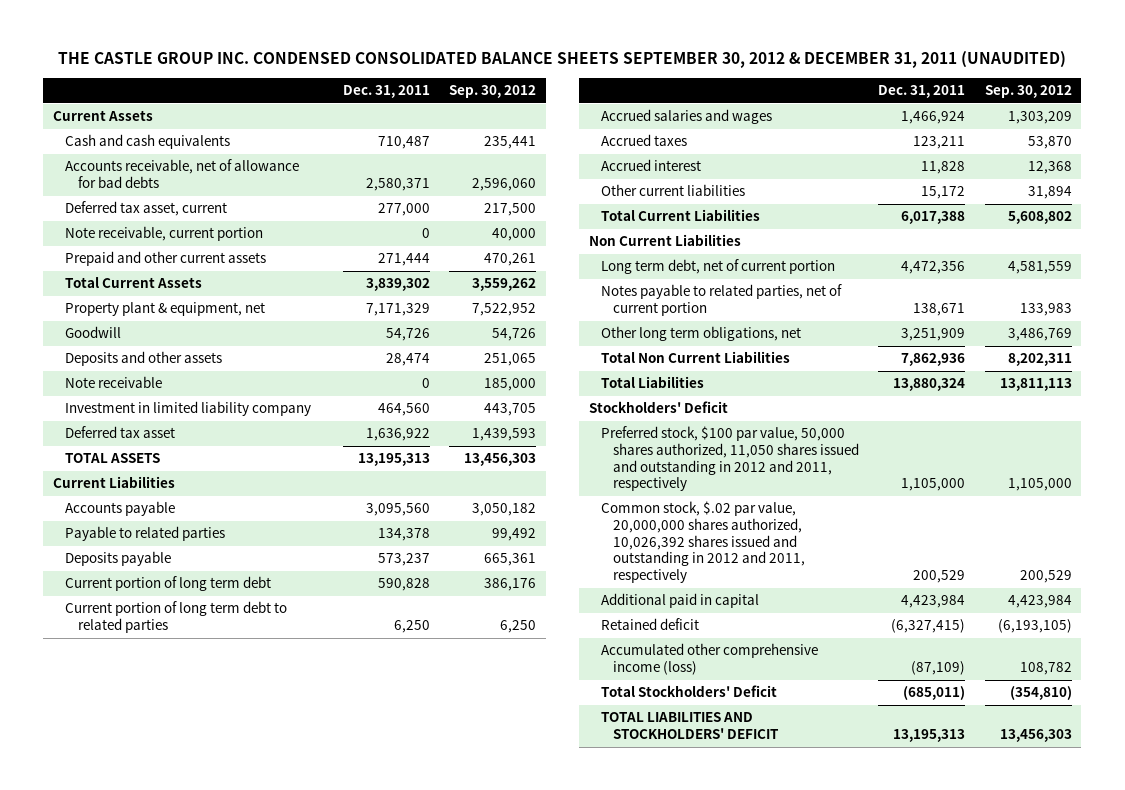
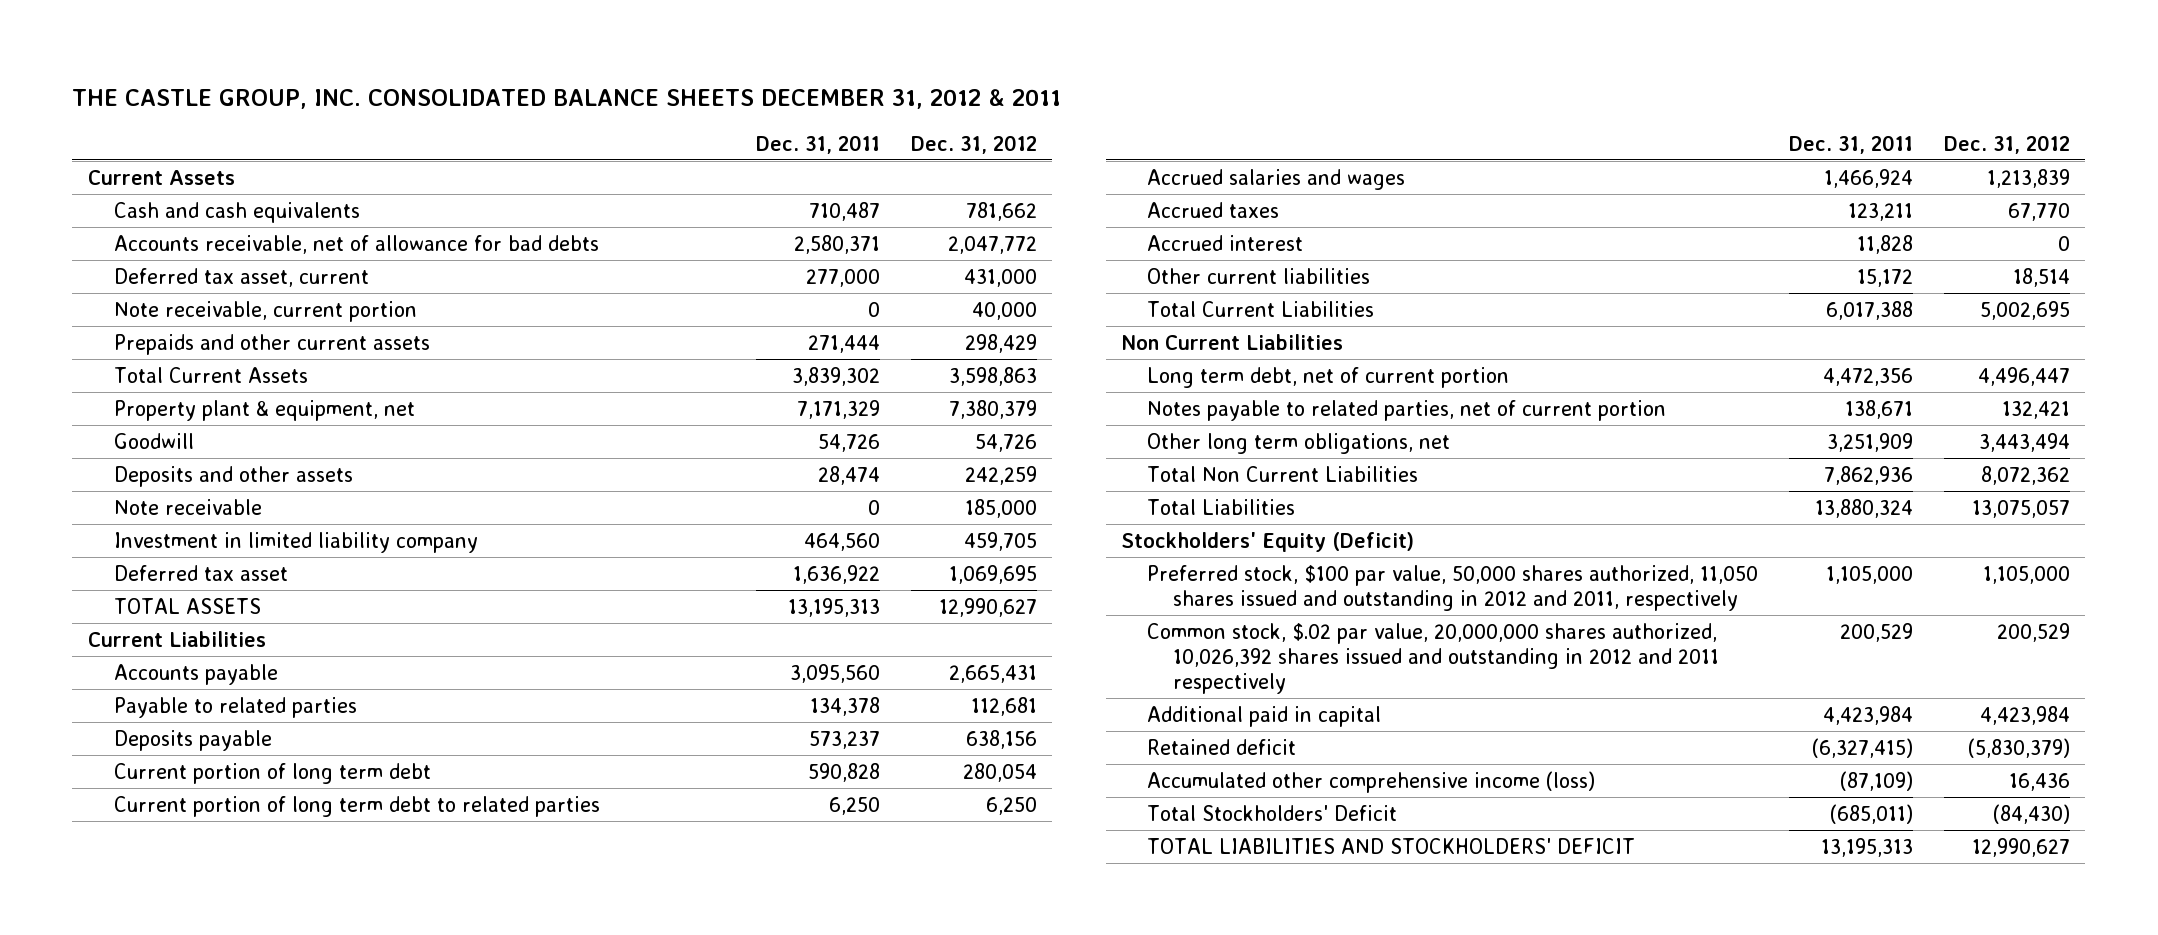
- THE CASTLE GROUP INC. CONDENSED CONSOLIDATED BALANCE SHEETS SEPTEMBER 30, 2012 & DECEMBER 31, 2011 (UNAUDITED)
+ THE CASTLE GROUP, INC. CONSOLIDATED BALANCE SHEETS DECEMBER 31, 2012 & 2011
- | Dec. 31, 2011 | Sep. 30, 2012
+ | Dec. 31, 2011 | Dec. 31, 2012
- Prepaid and other current assets | 271,444 | 470,261
+ Prepaids and other current assets | 271,444 | 298,429
- Stockholders' Deficit
+ Stockholders' Equity (Deficit)
- Common stock, $.02 par value, 20,000,000 shares authorized, 10,026,392 shares issued and outstanding in 2012 and 2011, respectively | 200,529 | 200,529
+ Common stock, $.02 par value, 20,000,000 shares authorized, 10,026,392 shares issued and outstanding in 2012 and 2011 respectively | 200,529 | 200,529

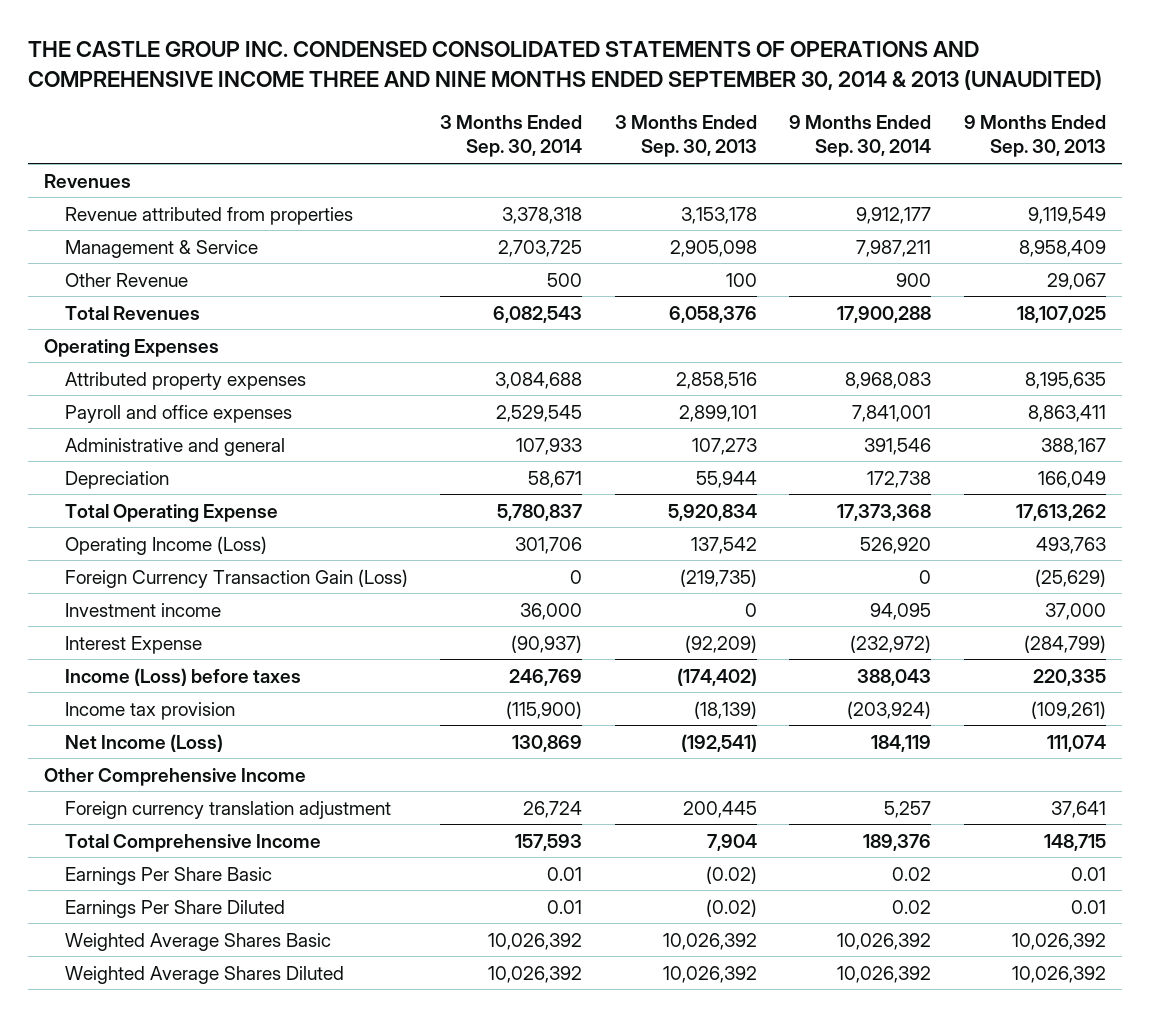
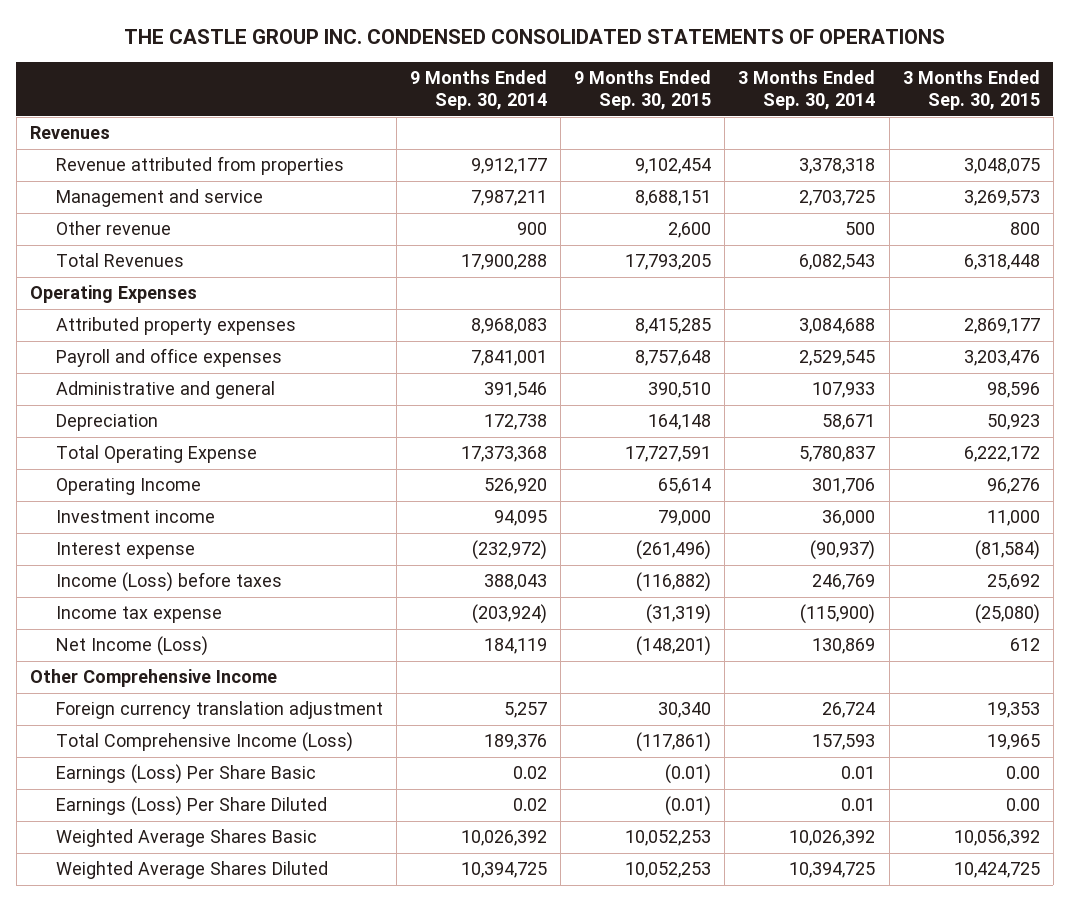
- THE CASTLE GROUP INC. CONDENSED CONSOLIDATED STATEMENTS OF OPERATIONS AND COMPREHENSIVE INCOME THREE AND NINE MONTHS ENDED SEPTEMBER 30, 2014 & 2013 (UNAUDITED)
+ THE CASTLE GROUP INC. CONDENSED CONSOLIDATED STATEMENTS OF OPERATIONS
- | 3 Months Ended Sep. 30, 2014 | 3 Months Ended Sep. 30, 2013 | 9 Months Ended Sep. 30, 2014 | 9 Months Ended Sep. 30, 2013
+ | 9 Months Ended Sep. 30, 2014 | 9 Months Ended Sep. 30, 2015 | 3 Months Ended Sep. 30, 2014 | 3 Months Ended Sep. 30, 2015
- Management & Service | 2,703,725 | 2,905,098 | 7,987,211 | 8,958,409
- Other Revenue | 500 | 100 | 900 | 29,067
+ Management and service | 7,987,211 | 8,688,151 | 2,703,725 | 3,269,573
+ Other revenue | 900 | 2,600 | 500 | 800
- Operating Income (Loss) | 301,706 | 137,542 | 526,920 | 493,763
- Foreign Currency Transaction Gain (Loss) | 0 | (219,735) | 0 | (25,629)
+ Operating Income | 526,920 | 65,614 | 301,706 | 96,276
- Interest Expense | (90,937) | (92,209) | (232,972) | (284,799)
+ Interest expense | (232,972) | (261,496) | (90,937) | (81,584)
- Income tax provision | (115,900) | (18,139) | (203,924) | (109,261)
+ Income tax expense | (203,924) | (31,319) | (115,900) | (25,080)
- Total Comprehensive Income | 157,593 | 7,904 | 189,376 | 148,715
- Earnings Per Share Basic | 0.01 | (0.02) | 0.02 | 0.01
- Earnings Per Share Diluted | 0.01 | (0.02) | 0.02 | 0.01
+ Total Comprehensive Income (Loss) | 189,376 | (117,861) | 157,593 | 19,965
+ Earnings (Loss) Per Share Basic | 0.02 | (0.01) | 0.01 | 0.00
+ Earnings (Loss) Per Share Diluted | 0.02 | (0.01) | 0.01 | 0.00
- Weighted Average Shares Diluted | 10,026,392 | 10,026,392 | 10,026,392 | 10,026,392
+ Weighted Average Shares Diluted | 10,394,725 | 10,052,253 | 10,394,725 | 10,424,725

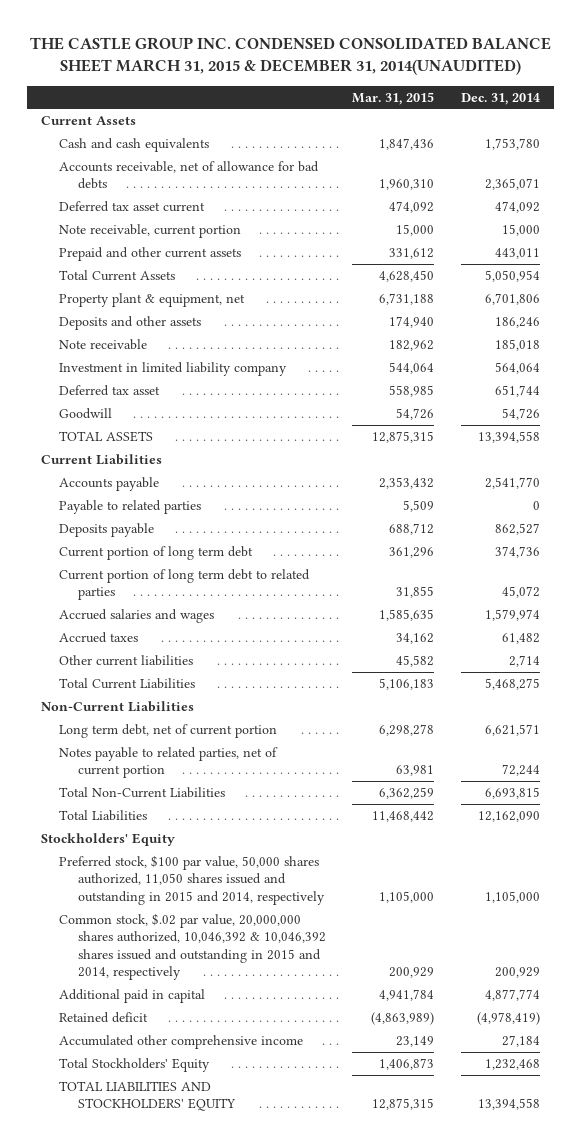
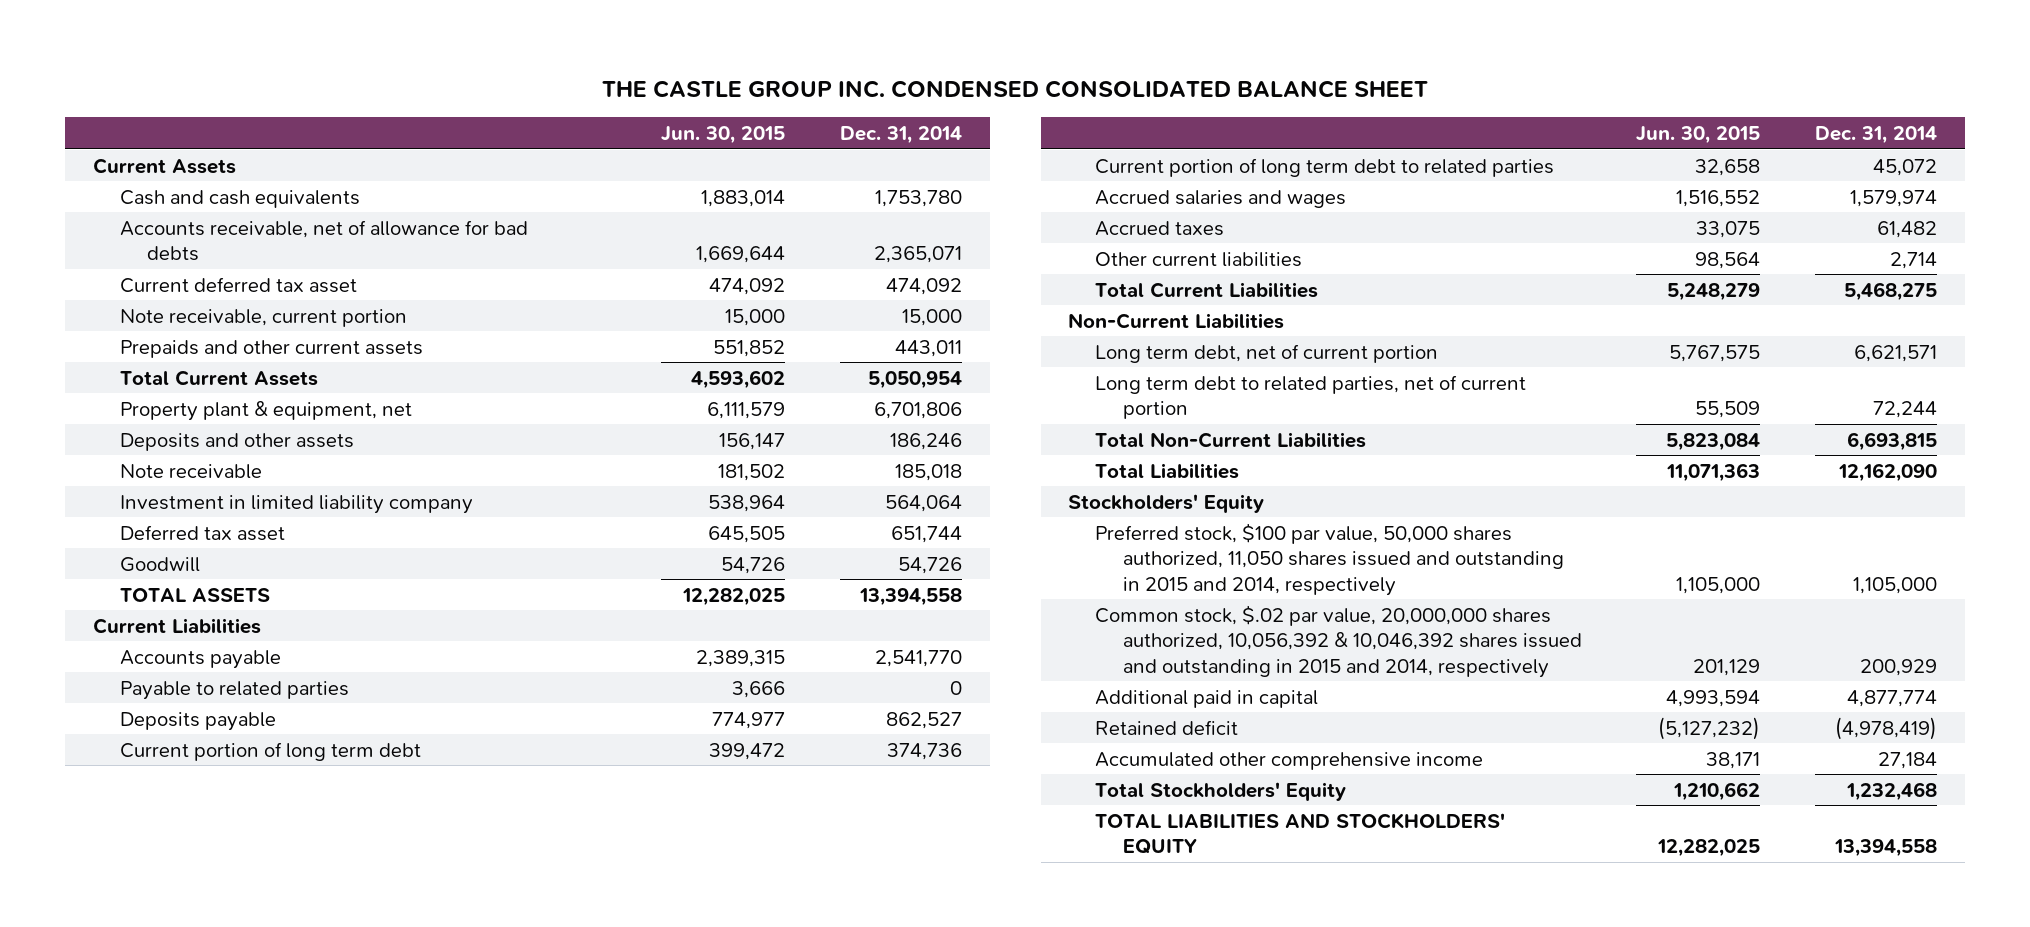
- THE CASTLE GROUP INC. CONDENSED CONSOLIDATED BALANCE SHEET MARCH 31, 2015 & DECEMBER 31, 2014(UNAUDITED)
+ THE CASTLE GROUP INC. CONDENSED CONSOLIDATED BALANCE SHEET
- | Mar. 31, 2015 | Dec. 31, 2014
+ | Jun. 30, 2015 | Dec. 31, 2014
- Deferred tax asset current | 474,092 | 474,092
+ Current deferred tax asset | 474,092 | 474,092
- Prepaid and other current assets | 331,612 | 443,011
+ Prepaids and other current assets | 551,852 | 443,011
- Notes payable to related parties, net of current portion | 63,981 | 72,244
+ Long term debt to related parties, net of current portion | 55,509 | 72,244
- Common stock, $.02 par value, 20,000,000 shares authorized, 10,046,392 & 10,046,392 shares issued and outstanding in 2015 and 2014, respectively | 200,929 | 200,929
+ Common stock, $.02 par value, 20,000,000 shares authorized, 10,056,392 & 10,046,392 shares issued and outstanding in 2015 and 2014, respectively | 201,129 | 200,929

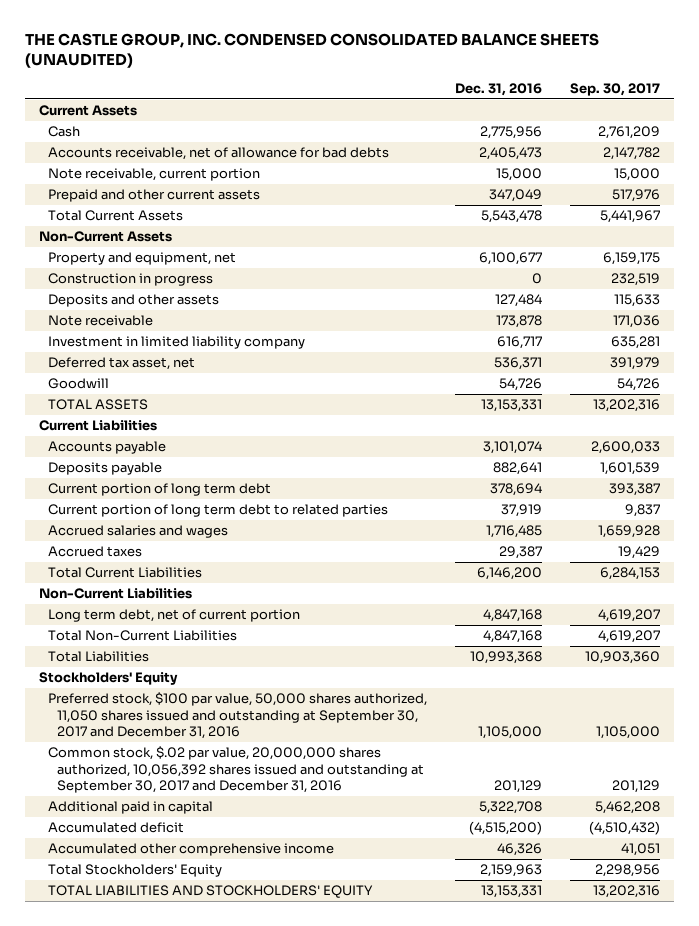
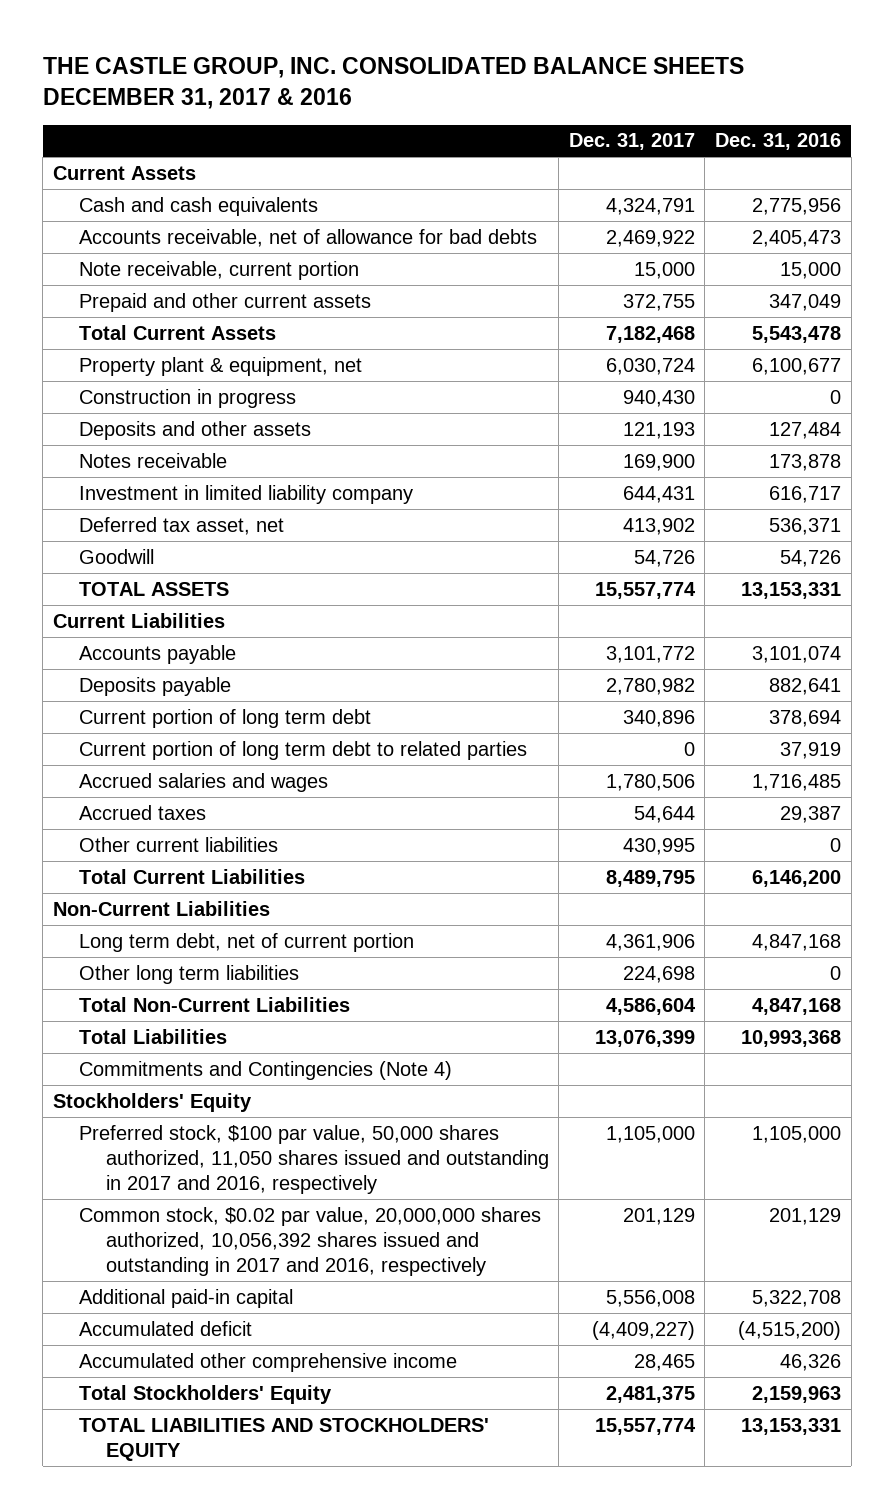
- THE CASTLE GROUP, INC. CONDENSED CONSOLIDATED BALANCE SHEETS (UNAUDITED)
+ THE CASTLE GROUP, INC. CONSOLIDATED BALANCE SHEETS DECEMBER 31, 2017 & 2016
- | Dec. 31, 2016 | Sep. 30, 2017
+ | Dec. 31, 2017 | Dec. 31, 2016
- Cash | 2,775,956 | 2,761,209
+ Cash and cash equivalents | 4,324,791 | 2,775,956
- Non-Current Assets
- Property and equipment, net | 6,100,677 | 6,159,175
+ Property plant & equipment, net | 6,030,724 | 6,100,677
- Note receivable | 173,878 | 171,036
+ Notes receivable | 169,900 | 173,878
+ Other current liabilities | 430,995 | 0
+ Other long term liabilities | 224,698 | 0
+ Commitments and Contingencies (Note 4)
- Preferred stock, $100 par value, 50,000 shares authorized, 11,050 shares issued and outstanding at September 30, 2017 and December 31, 2016 | 1,105,000 | 1,105,000
- Common stock, $.02 par value, 20,000,000 shares authorized, 10,056,392 shares issued and outstanding at September 30, 2017 and December 31, 2016 | 201,129 | 201,129
- Additional paid in capital | 5,322,708 | 5,462,208
+ Preferred stock, $100 par value, 50,000 shares authorized, 11,050 shares issued and outstanding in 2017 and 2016, respectively | 1,105,000 | 1,105,000
+ Common stock, $0.02 par value, 20,000,000 shares authorized, 10,056,392 shares issued and outstanding in 2017 and 2016, respectively | 201,129 | 201,129
+ Additional paid-in capital | 5,556,008 | 5,322,708

